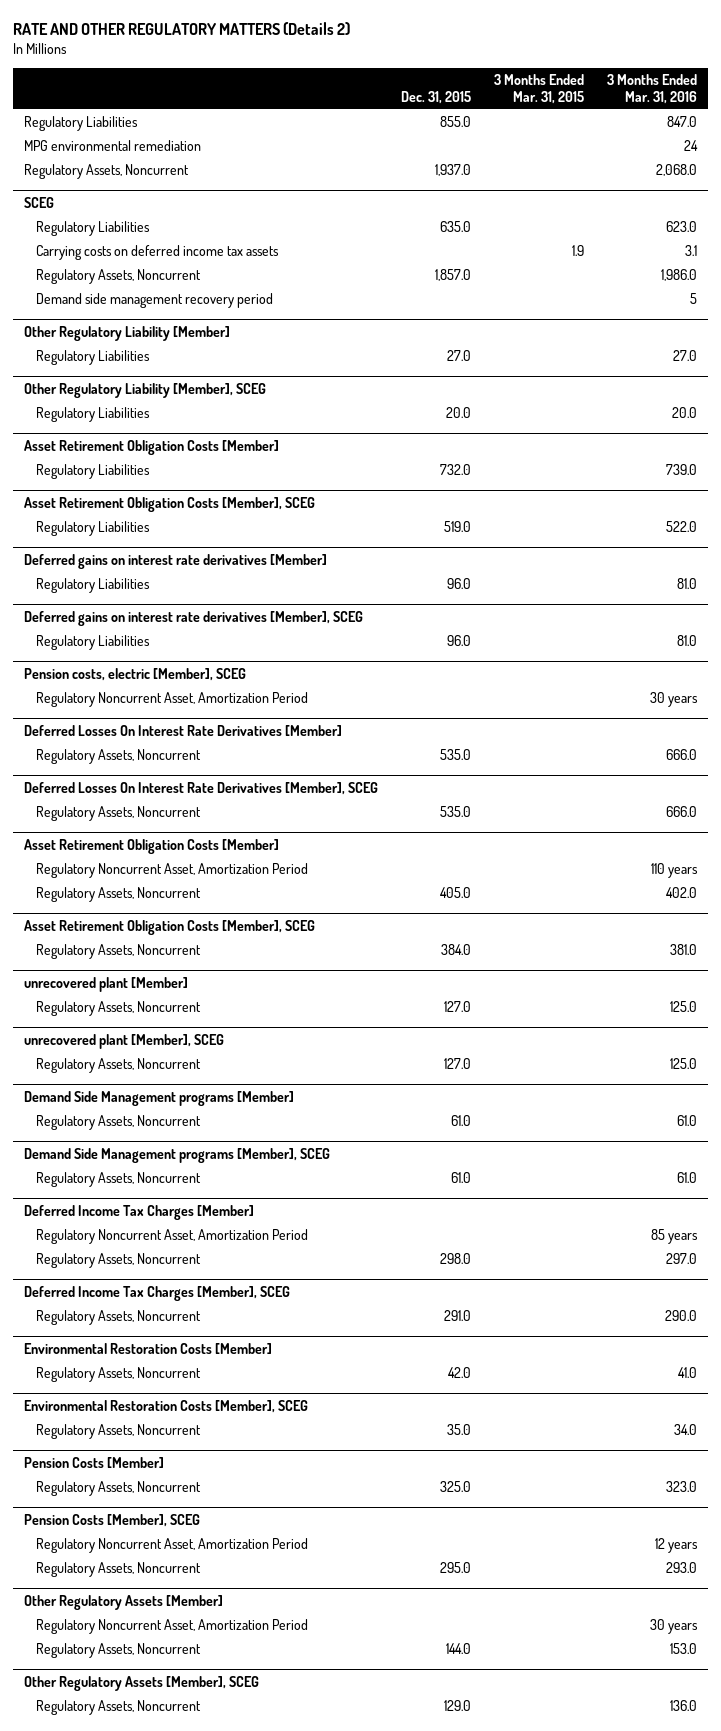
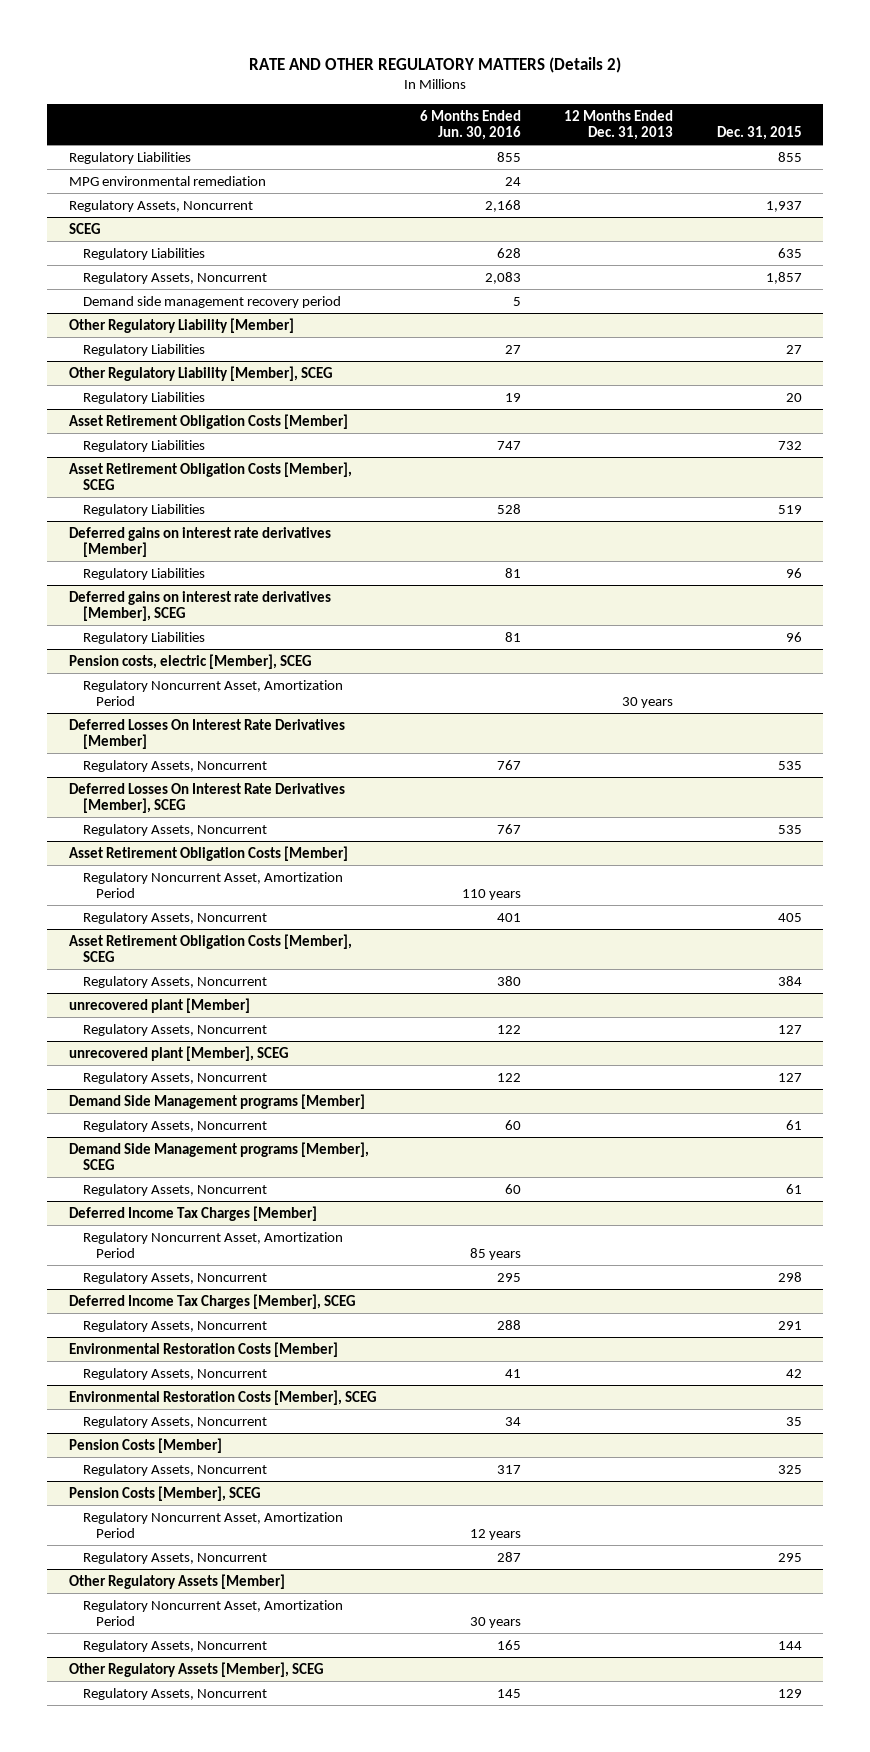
- | Dec. 31, 2015 | 3 Months Ended Mar. 31, 2015 | 3 Months Ended Mar. 31, 2016
+ | 6 Months Ended Jun. 30, 2016 | 12 Months Ended Dec. 31, 2013 | Dec. 31, 2015
- Regulatory Liabilities | 855.0 | | 847.0
+ Regulatory Liabilities | 855 | | 855
- Regulatory Assets, Noncurrent | 1,937.0 | | 2,068.0
+ Regulatory Assets, Noncurrent | 2,168 | | 1,937
@ SCEG
- Regulatory Liabilities | 635.0 | | 623.0
- Carrying costs on deferred income tax assets | | 1.9 | 3.1
- Regulatory Assets, Noncurrent | 1,857.0 | | 1,986.0
+ Regulatory Liabilities | 628 | | 635
+ Regulatory Assets, Noncurrent | 2,083 | | 1,857
@ Other Regulatory Liability [Member]
- Regulatory Liabilities | 27.0 | | 27.0
+ Regulatory Liabilities | 27 | | 27
@ Other Regulatory Liability [Member], SCEG
- Regulatory Liabilities | 20.0 | | 20.0
+ Regulatory Liabilities | 19 | | 20
@ Asset Retirement Obligation Costs [Member]
- Regulatory Liabilities | 732.0 | | 739.0
+ Regulatory Liabilities | 747 | | 732
@ Asset Retirement Obligation Costs [Member], SCEG
- Regulatory Liabilities | 519.0 | | 522.0
+ Regulatory Liabilities | 528 | | 519
@ Deferred gains on interest rate derivatives [Member]
- Regulatory Liabilities | 96.0 | | 81.0
+ Regulatory Liabilities | 81 | | 96
@ Deferred gains on interest rate derivatives [Member], SCEG
- Regulatory Liabilities | 96.0 | | 81.0
+ Regulatory Liabilities | 81 | | 96
@ Deferred Losses On Interest Rate Derivatives [Member]
- Regulatory Assets, Noncurrent | 535.0 | | 666.0
+ Regulatory Assets, Noncurrent | 767 | | 535
@ Deferred Losses On Interest Rate Derivatives [Member], SCEG
- Regulatory Assets, Noncurrent | 535.0 | | 666.0
+ Regulatory Assets, Noncurrent | 767 | | 535
@ Asset Retirement Obligation Costs [Member]
- Regulatory Assets, Noncurrent | 405.0 | | 402.0
+ Regulatory Assets, Noncurrent | 401 | | 405
@ Asset Retirement Obligation Costs [Member], SCEG
- Regulatory Assets, Noncurrent | 384.0 | | 381.0
+ Regulatory Assets, Noncurrent | 380 | | 384
@ unrecovered plant [Member]
- Regulatory Assets, Noncurrent | 127.0 | | 125.0
+ Regulatory Assets, Noncurrent | 122 | | 127
@ unrecovered plant [Member], SCEG
- Regulatory Assets, Noncurrent | 127.0 | | 125.0
+ Regulatory Assets, Noncurrent | 122 | | 127
@ Demand Side Management programs [Member]
- Regulatory Assets, Noncurrent | 61.0 | | 61.0
+ Regulatory Assets, Noncurrent | 60 | | 61
@ Demand Side Management programs [Member], SCEG
- Regulatory Assets, Noncurrent | 61.0 | | 61.0
+ Regulatory Assets, Noncurrent | 60 | | 61
@ Deferred Income Tax Charges [Member]
- Regulatory Assets, Noncurrent | 298.0 | | 297.0
+ Regulatory Assets, Noncurrent | 295 | | 298
@ Deferred Income Tax Charges [Member], SCEG
- Regulatory Assets, Noncurrent | 291.0 | | 290.0
+ Regulatory Assets, Noncurrent | 288 | | 291
@ Environmental Restoration Costs [Member]
- Regulatory Assets, Noncurrent | 42.0 | | 41.0
+ Regulatory Assets, Noncurrent | 41 | | 42
@ Environmental Restoration Costs [Member], SCEG
- Regulatory Assets, Noncurrent | 35.0 | | 34.0
+ Regulatory Assets, Noncurrent | 34 | | 35
@ Pension Costs [Member]
- Regulatory Assets, Noncurrent | 325.0 | | 323.0
+ Regulatory Assets, Noncurrent | 317 | | 325
@ Pension Costs [Member], SCEG
- Regulatory Assets, Noncurrent | 295.0 | | 293.0
+ Regulatory Assets, Noncurrent | 287 | | 295
@ Other Regulatory Assets [Member]
- Regulatory Assets, Noncurrent | 144.0 | | 153.0
+ Regulatory Assets, Noncurrent | 165 | | 144
@ Other Regulatory Assets [Member], SCEG
- Regulatory Assets, Noncurrent | 129.0 | | 136.0
+ Regulatory Assets, Noncurrent | 145 | | 129

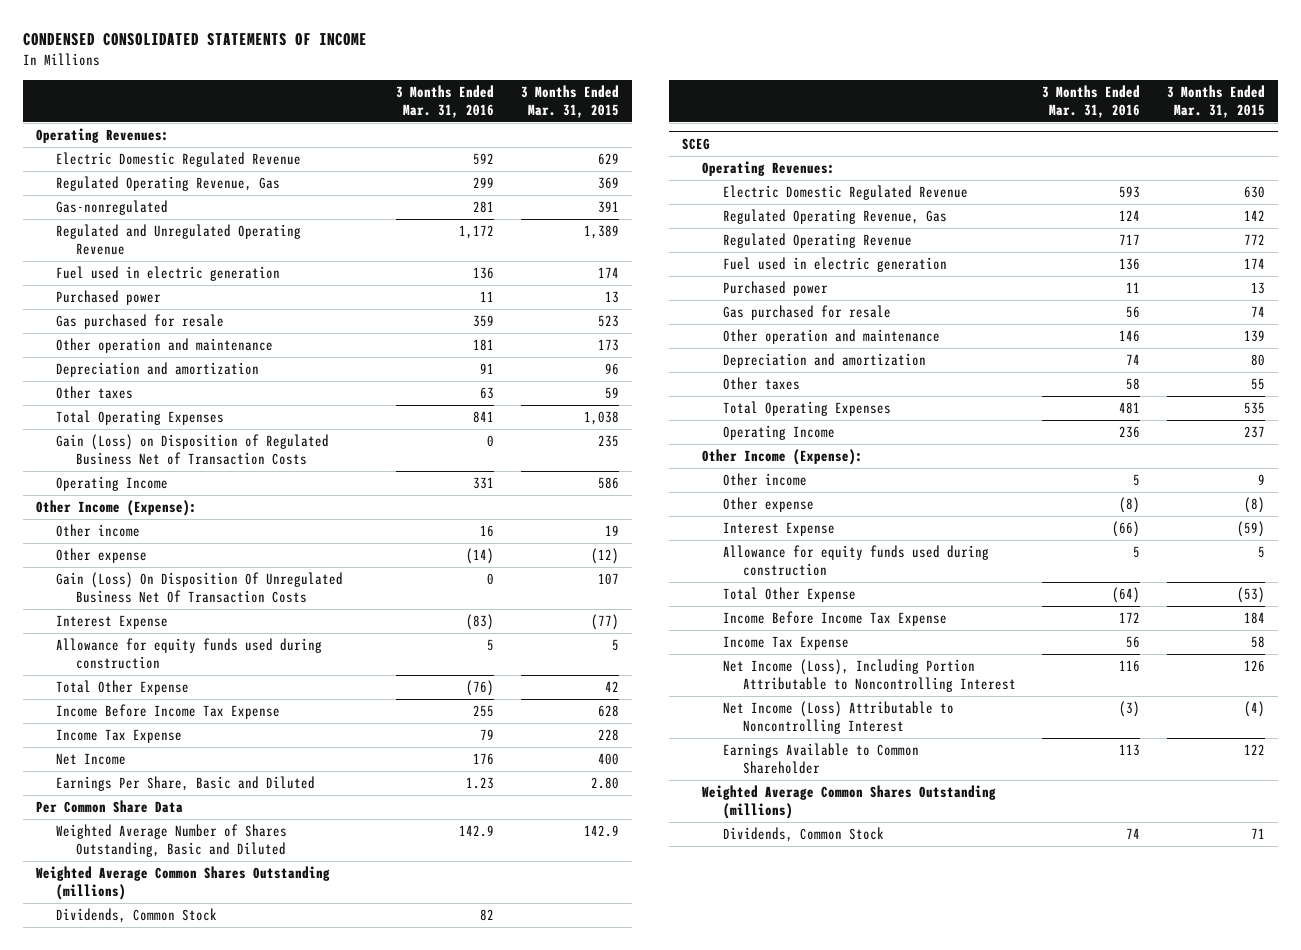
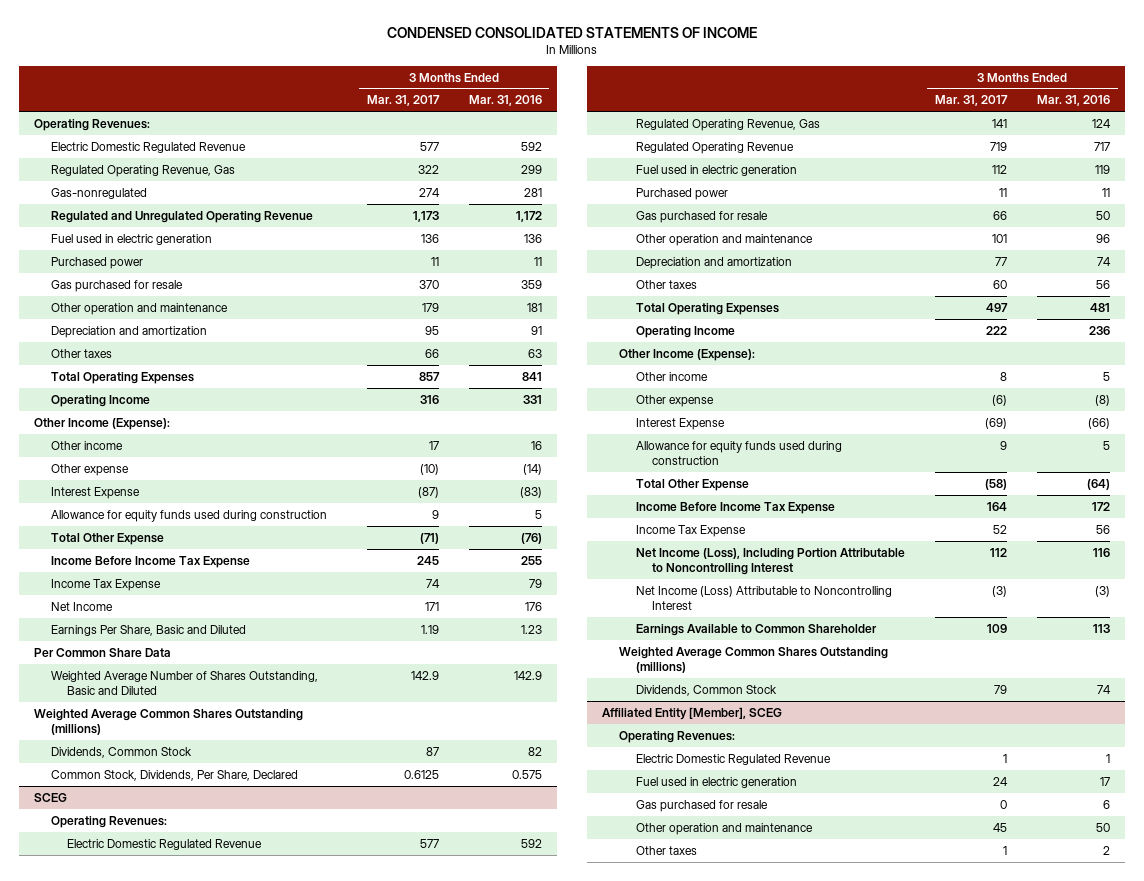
- | 3 Months Ended Mar. 31, 2016 | 3 Months Ended Mar. 31, 2015
+ | 3 Months Ended Mar. 31, 2017 | 3 Months Ended Mar. 31, 2016
- Gain (Loss) on Disposition of Regulated Business Net of Transaction Costs | 0 | 235
- Gain (Loss) On Disposition Of Unregulated Business Net Of Transaction Costs | 0 | 107
+ Common Stock, Dividends, Per Share, Declared | 0.6125 | 0.575
@ SCEG
- Electric Domestic Regulated Revenue | 593 | 630
+ Electric Domestic Regulated Revenue | 577 | 592
- Fuel used in electric generation | 136 | 174
+ Fuel used in electric generation | 112 | 119
- Gas purchased for resale | 56 | 74
- Other operation and maintenance | 146 | 139
+ Gas purchased for resale | 66 | 50
+ Other operation and maintenance | 101 | 96
- Other taxes | 58 | 55
+ Other taxes | 60 | 56
+ Affiliated Entity [Member], SCEG
+ Operating Revenues:
+ Electric Domestic Regulated Revenue | 1 | 1
+ Fuel used in electric generation | 24 | 17
+ Gas purchased for resale | 0 | 6
+ Other operation and maintenance | 45 | 50
+ Other taxes | 1 | 2

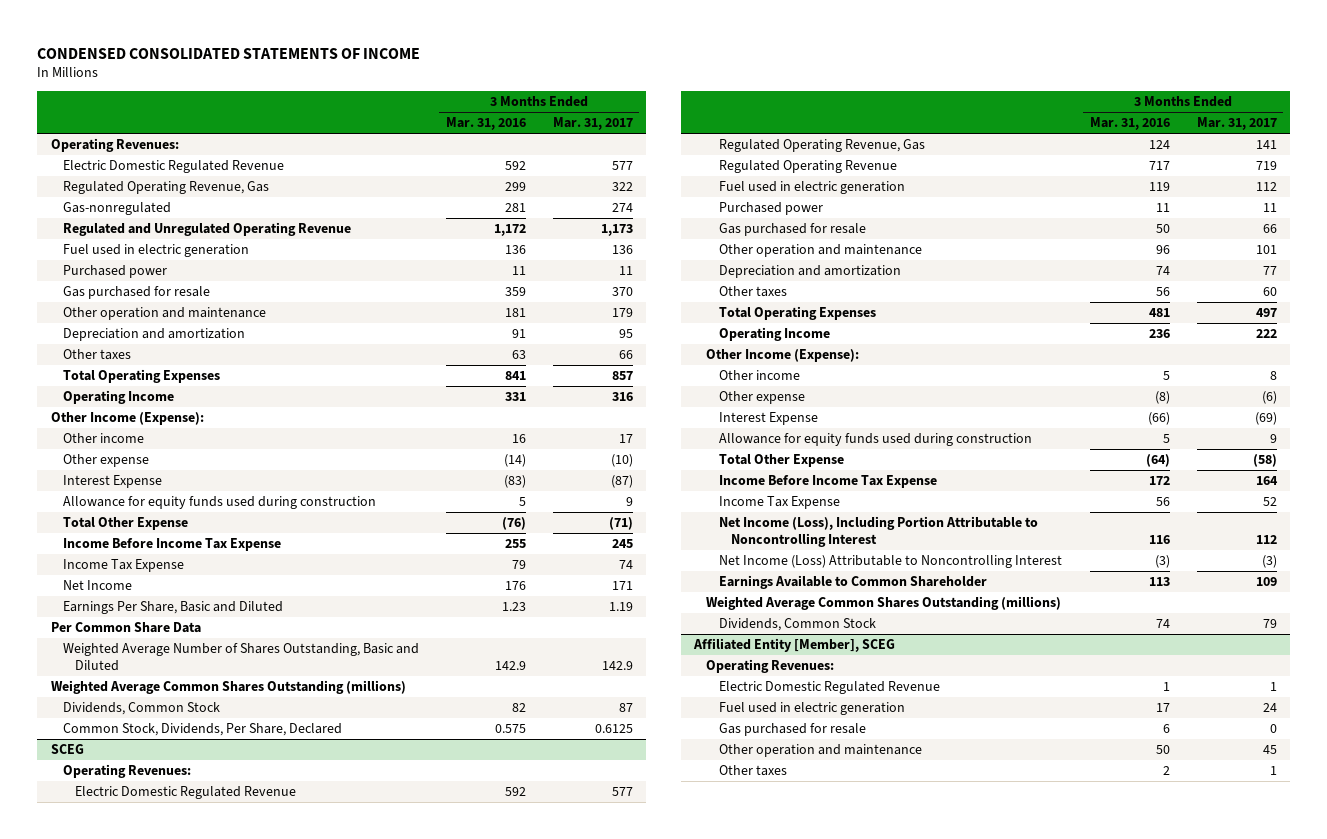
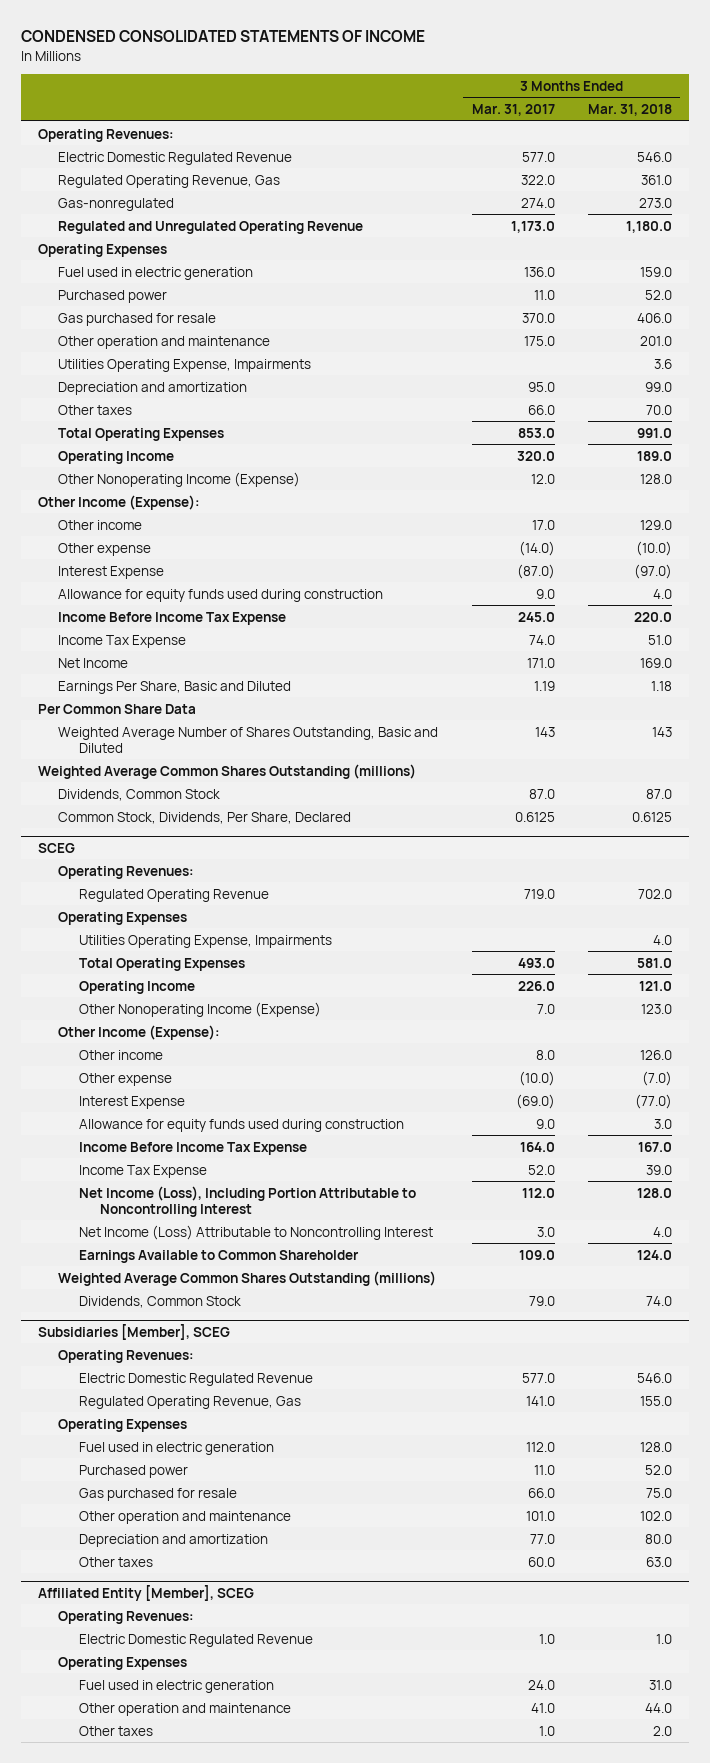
- | 3 Months Ended Mar. 31, 2016 | 3 Months Ended Mar. 31, 2017
+ | 3 Months Ended Mar. 31, 2017 | 3 Months Ended Mar. 31, 2018
- Electric Domestic Regulated Revenue | 592 | 577
- Regulated Operating Revenue, Gas | 299 | 322
- Gas-nonregulated | 281 | 274
- Regulated and Unregulated Operating Revenue | 1,172 | 1,173
- Fuel used in electric generation | 136 | 136
- Purchased power | 11 | 11
- Gas purchased for resale | 359 | 370
- Other operation and maintenance | 181 | 179
- Depreciation and amortization | 91 | 95
- Other taxes | 63 | 66
- Total Operating Expenses | 841 | 857
- Operating Income | 331 | 316
+ Electric Domestic Regulated Revenue | 577.0 | 546.0
+ Regulated Operating Revenue, Gas | 322.0 | 361.0
+ Gas-nonregulated | 274.0 | 273.0
+ Regulated and Unregulated Operating Revenue | 1,173.0 | 1,180.0
+ Operating Expenses
+ Fuel used in electric generation | 136.0 | 159.0
+ Purchased power | 11.0 | 52.0
+ Gas purchased for resale | 370.0 | 406.0
+ Other operation and maintenance | 175.0 | 201.0
+ Utilities Operating Expense, Impairments | | 3.6
+ Depreciation and amortization | 95.0 | 99.0
+ Other taxes | 66.0 | 70.0
+ Total Operating Expenses | 853.0 | 991.0
+ Operating Income | 320.0 | 189.0
+ Other Nonoperating Income (Expense) | 12.0 | 128.0
- Other income | 16 | 17
- Other expense | (14) | (10)
- Interest Expense | (83) | (87)
- Allowance for equity funds used during construction | 5 | 9
- Total Other Expense | (76) | (71)
- Income Before Income Tax Expense | 255 | 245
- Income Tax Expense | 79 | 74
- Net Income | 176 | 171
+ Other income | 17.0 | 129.0
+ Other expense | (14.0) | (10.0)
+ Interest Expense | (87.0) | (97.0)
+ Allowance for equity funds used during construction | 9.0 | 4.0
+ Income Before Income Tax Expense | 245.0 | 220.0
+ Income Tax Expense | 74.0 | 51.0
+ Net Income | 171.0 | 169.0
- Weighted Average Number of Shares Outstanding, Basic and Diluted | 142.9 | 142.9
+ Weighted Average Number of Shares Outstanding, Basic and Diluted | 143 | 143
- Dividends, Common Stock | 82 | 87
+ Dividends, Common Stock | 87.0 | 87.0
@ SCEG
- Electric Domestic Regulated Revenue | 592 | 577
- Regulated Operating Revenue, Gas | 124 | 141
- Regulated Operating Revenue | 717 | 719
- Fuel used in electric generation | 119 | 112
- Purchased power | 11 | 11
- Gas purchased for resale | 50 | 66
- Other operation and maintenance | 96 | 101
- Depreciation and amortization | 74 | 77
- Other taxes | 56 | 60
- Total Operating Expenses | 481 | 497
- Operating Income | 236 | 222
+ Regulated Operating Revenue | 719.0 | 702.0
+ Operating Expenses
+ Utilities Operating Expense, Impairments | | 4.0
+ Total Operating Expenses | 493.0 | 581.0
+ Operating Income | 226.0 | 121.0
+ Other Nonoperating Income (Expense) | 7.0 | 123.0
- Other income | 5 | 8
- Other expense | (8) | (6)
- Interest Expense | (66) | (69)
- Allowance for equity funds used during construction | 5 | 9
- Total Other Expense | (64) | (58)
- Income Before Income Tax Expense | 172 | 164
- Income Tax Expense | 56 | 52
- Net Income (Loss), Including Portion Attributable to Noncontrolling Interest | 116 | 112
- Net Income (Loss) Attributable to Noncontrolling Interest | (3) | (3)
- Earnings Available to Common Shareholder | 113 | 109
+ Other income | 8.0 | 126.0
+ Other expense | (10.0) | (7.0)
+ Interest Expense | (69.0) | (77.0)
+ Allowance for equity funds used during construction | 9.0 | 3.0
+ Income Before Income Tax Expense | 164.0 | 167.0
+ Income Tax Expense | 52.0 | 39.0
+ Net Income (Loss), Including Portion Attributable to Noncontrolling Interest | 112.0 | 128.0
+ Net Income (Loss) Attributable to Noncontrolling Interest | 3.0 | 4.0
+ Earnings Available to Common Shareholder | 109.0 | 124.0
- Dividends, Common Stock | 74 | 79
+ Dividends, Common Stock | 79.0 | 74.0
+ Subsidiaries [Member], SCEG
+ Operating Revenues:
+ Electric Domestic Regulated Revenue | 577.0 | 546.0
+ Regulated Operating Revenue, Gas | 141.0 | 155.0
+ Operating Expenses
+ Fuel used in electric generation | 112.0 | 128.0
+ Purchased power | 11.0 | 52.0
+ Gas purchased for resale | 66.0 | 75.0
+ Other operation and maintenance | 101.0 | 102.0
+ Depreciation and amortization | 77.0 | 80.0
+ Other taxes | 60.0 | 63.0
@ Affiliated Entity [Member], SCEG
- Electric Domestic Regulated Revenue | 1 | 1
- Fuel used in electric generation | 17 | 24
- Gas purchased for resale | 6 | 0
- Other operation and maintenance | 50 | 45
- Other taxes | 2 | 1
+ Electric Domestic Regulated Revenue | 1.0 | 1.0
+ Operating Expenses
+ Fuel used in electric generation | 24.0 | 31.0
+ Other operation and maintenance | 41.0 | 44.0
+ Other taxes | 1.0 | 2.0

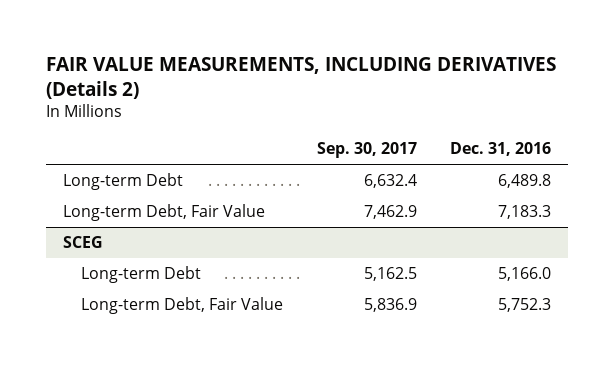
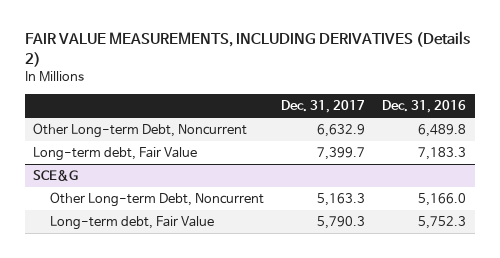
- | Sep. 30, 2017 | Dec. 31, 2016
+ | Dec. 31, 2017 | Dec. 31, 2016
- Long-term Debt | 6,632.4 | 6,489.8
- Long-term Debt, Fair Value | 7,462.9 | 7,183.3
- SCEG
- Long-term Debt | 5,162.5 | 5,166.0
- Long-term Debt, Fair Value | 5,836.9 | 5,752.3
+ Other Long-term Debt, Noncurrent | 6,632.9 | 6,489.8
+ Long-term debt, Fair Value | 7,399.7 | 7,183.3
+ SCE&G
+ Other Long-term Debt, Noncurrent | 5,163.3 | 5,166.0
+ Long-term debt, Fair Value | 5,790.3 | 5,752.3

